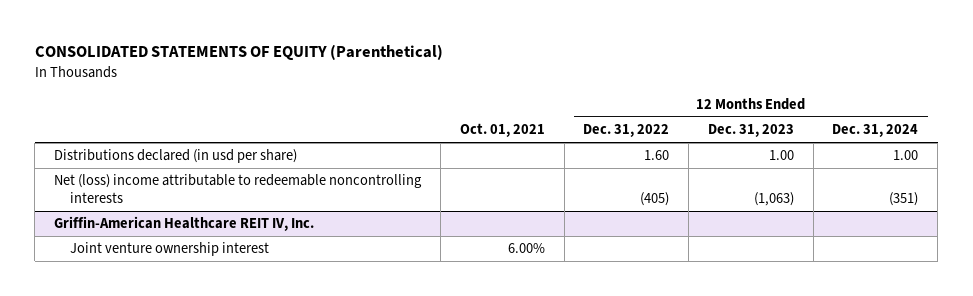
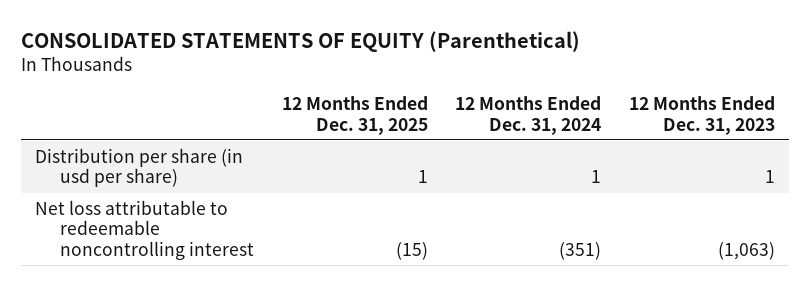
- | Oct. 01, 2021 | 12 Months Ended Dec. 31, 2022 | 12 Months Ended Dec. 31, 2023 | 12 Months Ended Dec. 31, 2024
+ | 12 Months Ended Dec. 31, 2025 | 12 Months Ended Dec. 31, 2024 | 12 Months Ended Dec. 31, 2023
- Distributions declared (in usd per share) | | 1.60 | 1.00 | 1.00
- Net (loss) income attributable to redeemable noncontrolling interests | | (405) | (1,063) | (351)
- Griffin-American Healthcare REIT IV, Inc.
- Joint venture ownership interest | 6.00% | | |
+ Distribution per share (in usd per share) | 1 | 1 | 1
+ Net loss attributable to redeemable noncontrolling interest | (15) | (351) | (1,063)

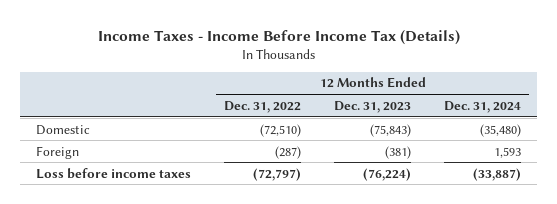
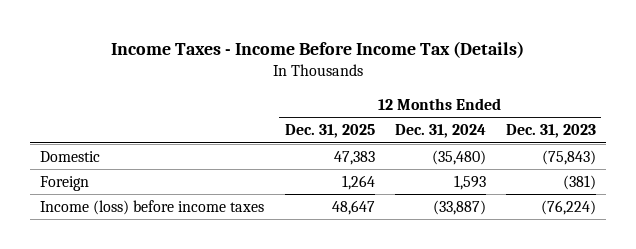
- | 12 Months Ended Dec. 31, 2022 | 12 Months Ended Dec. 31, 2023 | 12 Months Ended Dec. 31, 2024
+ | 12 Months Ended Dec. 31, 2025 | 12 Months Ended Dec. 31, 2024 | 12 Months Ended Dec. 31, 2023
- Loss before income taxes | (72,797) | (76,224) | (33,887)
+ Income (loss) before income taxes | 48,647 | (33,887) | (76,224)

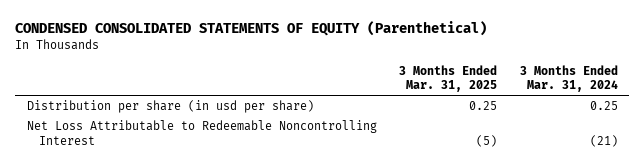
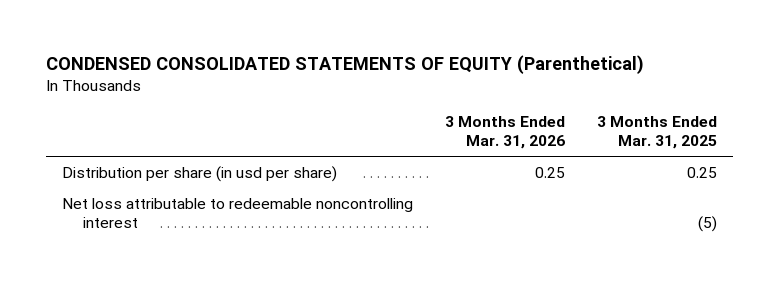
- | 3 Months Ended Mar. 31, 2025 | 3 Months Ended Mar. 31, 2024
+ | 3 Months Ended Mar. 31, 2026 | 3 Months Ended Mar. 31, 2025
- Net Loss Attributable to Redeemable Noncontrolling Interest | (5) | (21)
+ Net loss attributable to redeemable noncontrolling interest | | (5)

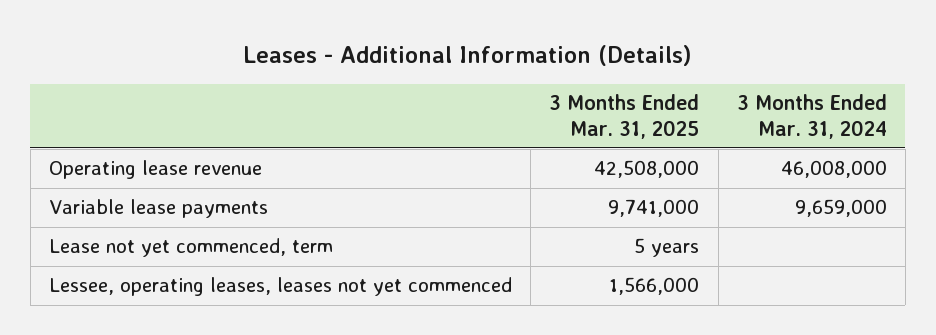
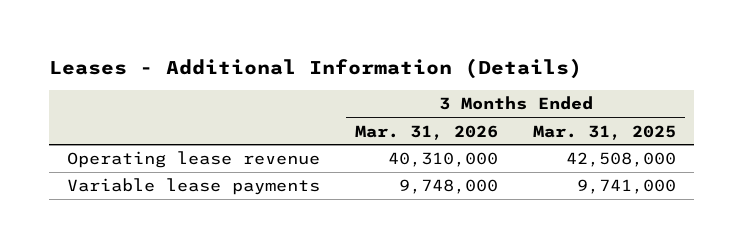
- | 3 Months Ended Mar. 31, 2025 | 3 Months Ended Mar. 31, 2024
+ | 3 Months Ended Mar. 31, 2026 | 3 Months Ended Mar. 31, 2025
- Lease not yet commenced, term | 5 years |
- Lessee, operating leases, leases not yet commenced | 1,566,000 |

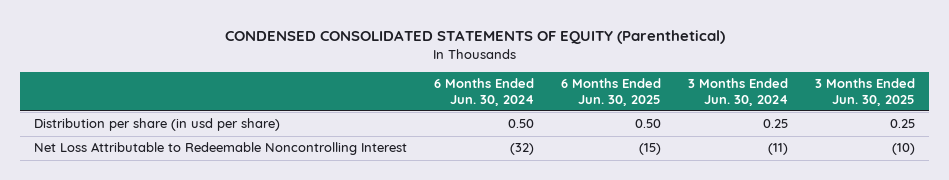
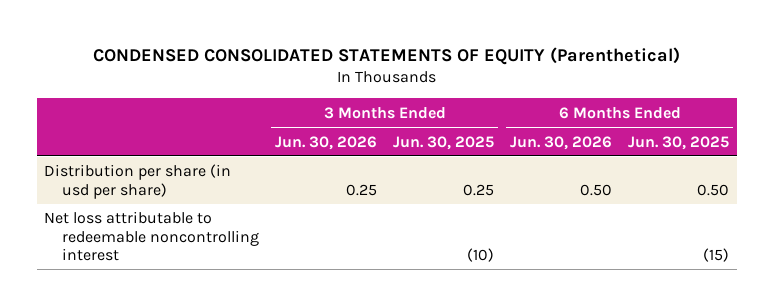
- | 6 Months Ended Jun. 30, 2024 | 6 Months Ended Jun. 30, 2025 | 3 Months Ended Jun. 30, 2024 | 3 Months Ended Jun. 30, 2025
+ | 3 Months Ended Jun. 30, 2026 | 3 Months Ended Jun. 30, 2025 | 6 Months Ended Jun. 30, 2026 | 6 Months Ended Jun. 30, 2025
- Net Loss Attributable to Redeemable Noncontrolling Interest | (32) | (15) | (11) | (10)
+ Net loss attributable to redeemable noncontrolling interest | | (10) | | (15)

